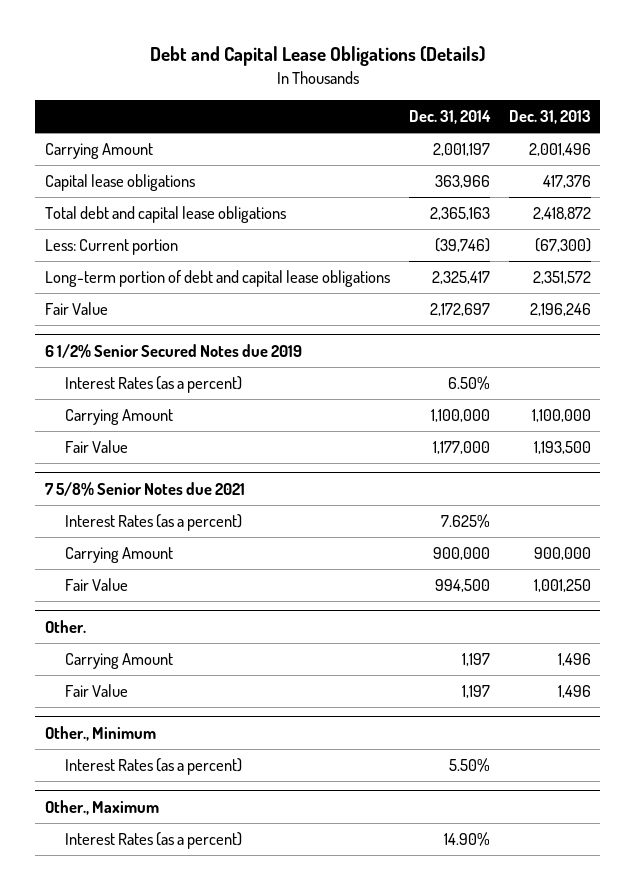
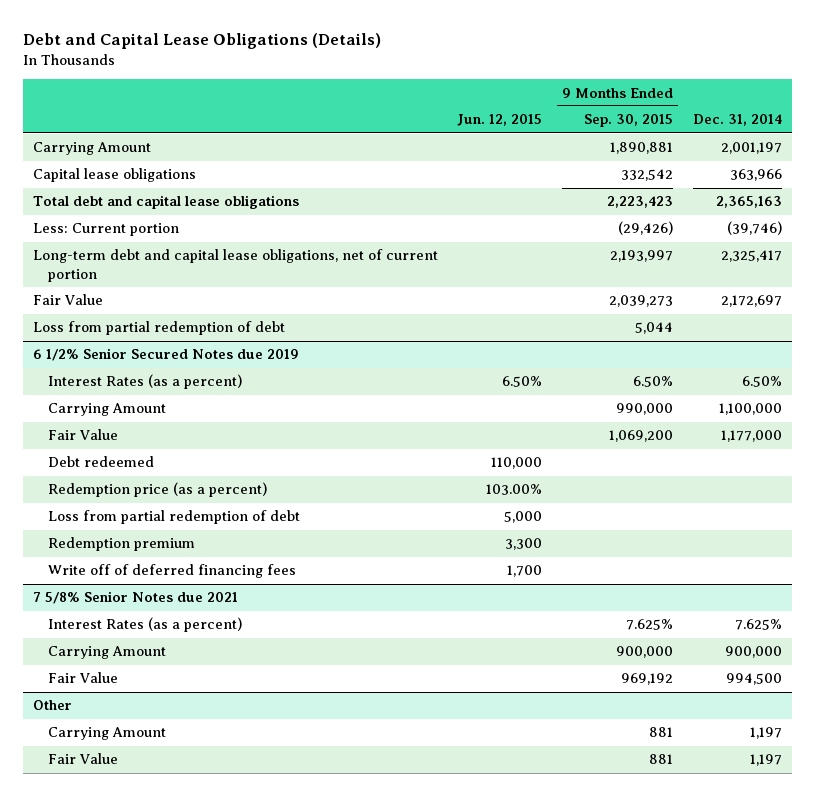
- | Dec. 31, 2014 | Dec. 31, 2013
+ | Jun. 12, 2015 | 9 Months Ended Sep. 30, 2015 | Dec. 31, 2014
- Long-term portion of debt and capital lease obligations | 2,325,417 | 2,351,572
+ Long-term debt and capital lease obligations, net of current portion | | 2,193,997 | 2,325,417
+ Loss from partial redemption of debt | | 5,044 |
@ 6 1/2% Senior Secured Notes due 2019
+ Debt redeemed | 110,000 | |
+ Redemption price (as a percent) | 103.00% | |
+ Loss from partial redemption of debt | 5,000 | |
+ Redemption premium | 3,300 | |
+ Write off of deferred financing fees | 1,700 | |
- Other.
+ Other
- Other., Minimum
- Interest Rates (as a percent) | 5.50% |
- Other., Maximum
- Interest Rates (as a percent) | 14.90% |

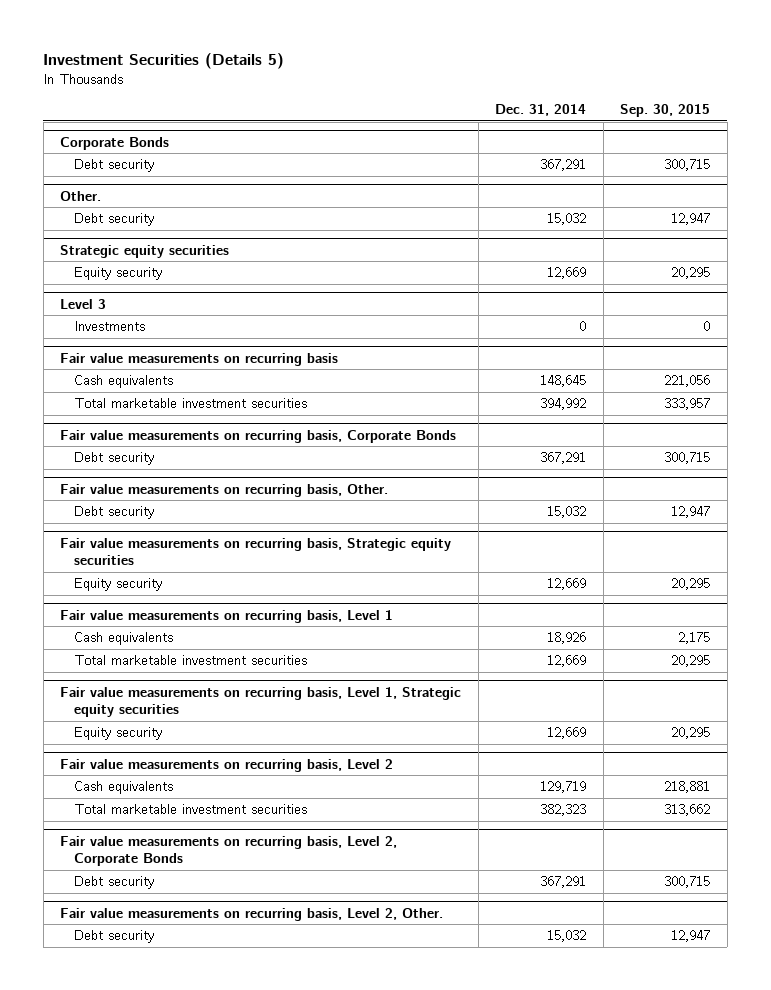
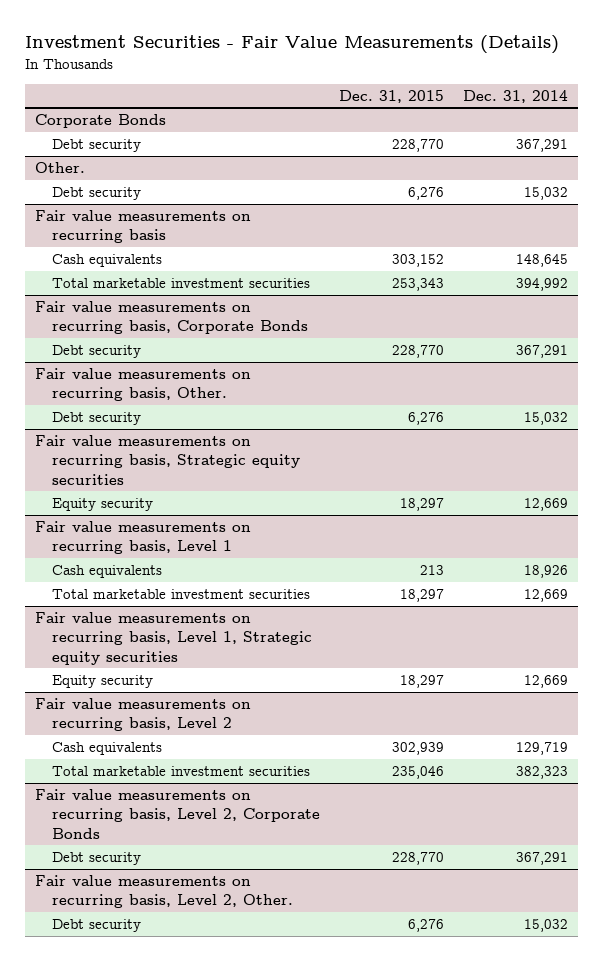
- Investment Securities (Details 5)
+ Investment Securities - Fair Value Measurements (Details)
- | Dec. 31, 2014 | Sep. 30, 2015
+ | Dec. 31, 2015 | Dec. 31, 2014
- Strategic equity securities
- Equity security | 12,669 | 20,295
- Level 3
- Investments | 0 | 0

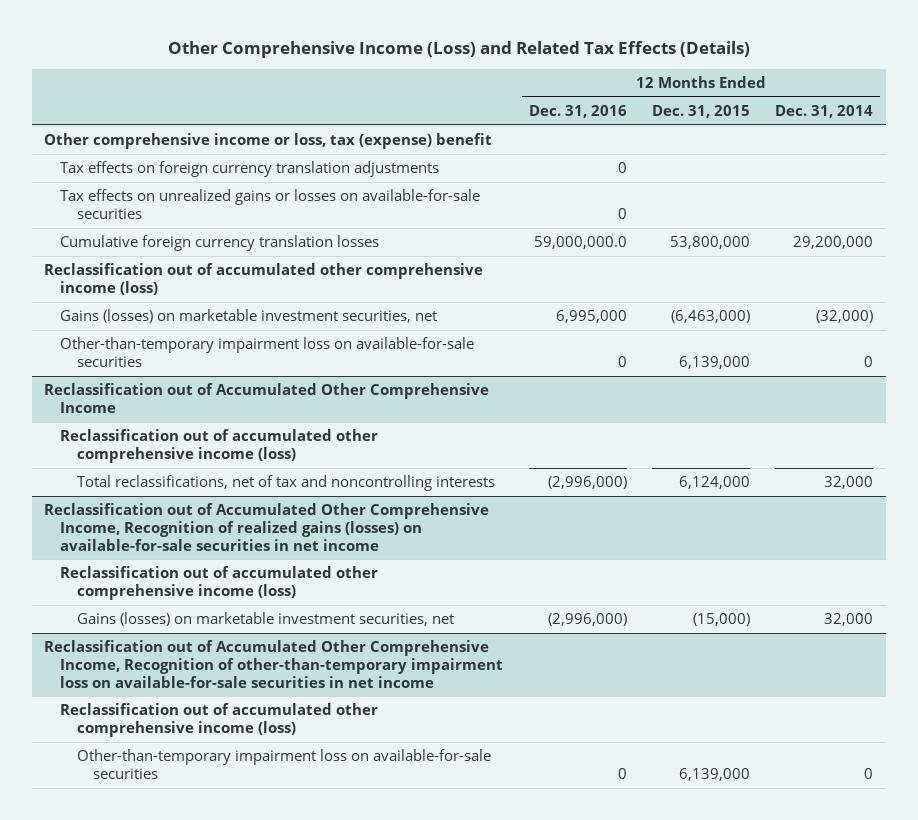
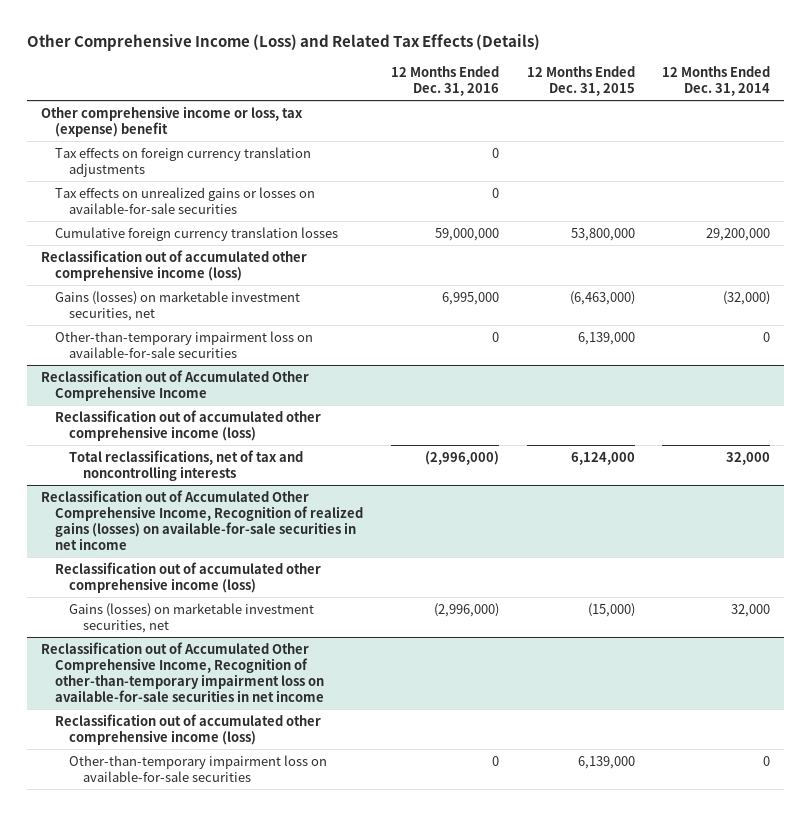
- Cumulative foreign currency translation losses | 59,000,000.0 | 53,800,000 | 29,200,000
+ Cumulative foreign currency translation losses | 59,000,000 | 53,800,000 | 29,200,000

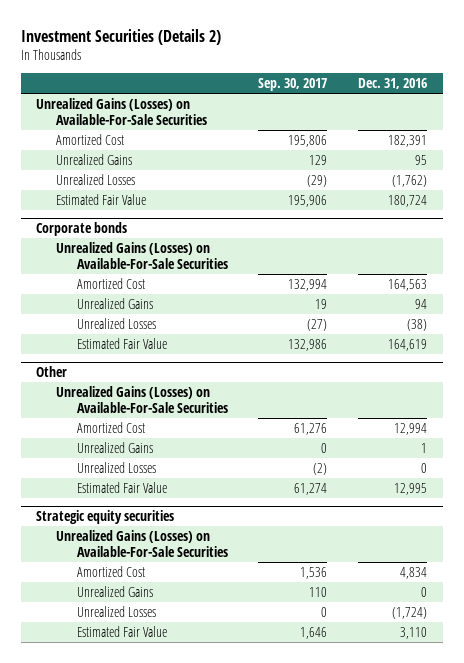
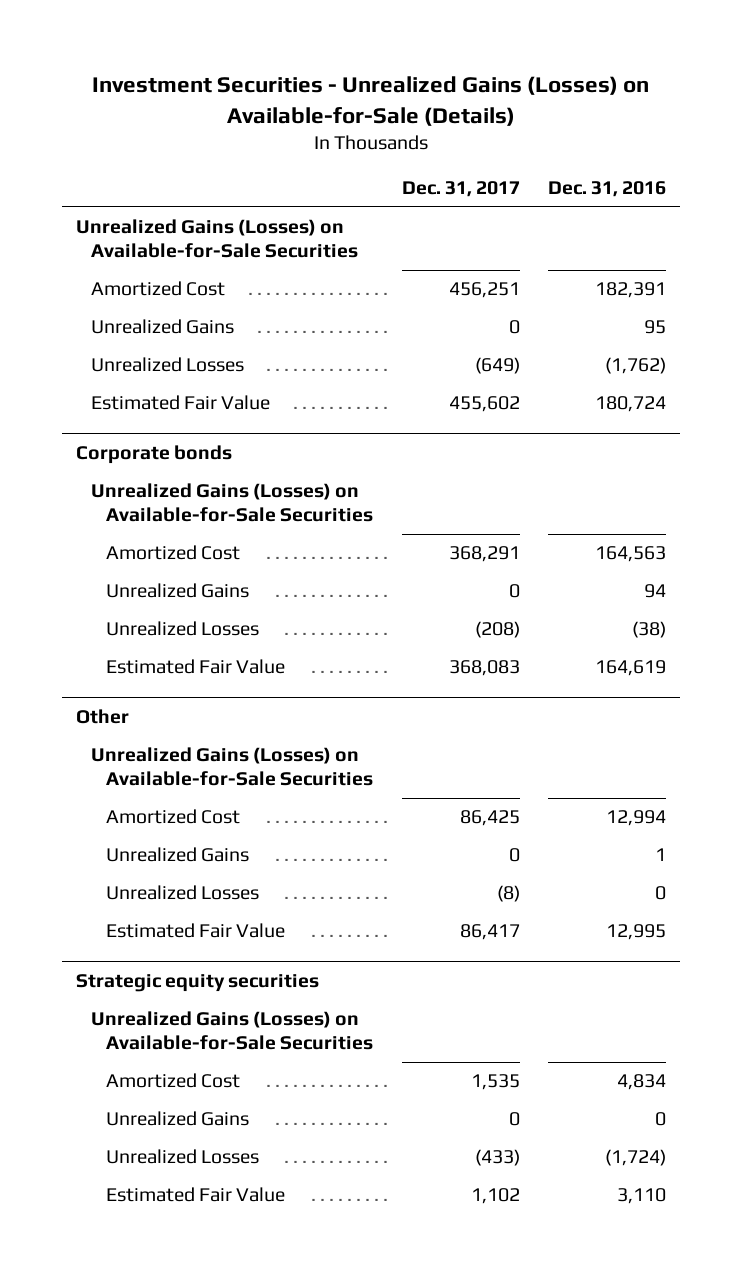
- Investment Securities (Details 2)
+ Investment Securities - Unrealized Gains (Losses) on Available-for-Sale (Details)
- | Sep. 30, 2017 | Dec. 31, 2016
+ | Dec. 31, 2017 | Dec. 31, 2016
- Unrealized Gains (Losses) on Available-For-Sale Securities
+ Unrealized Gains (Losses) on Available-for-Sale Securities
@ Corporate bonds
- Unrealized Gains (Losses) on Available-For-Sale Securities
+ Unrealized Gains (Losses) on Available-for-Sale Securities
@ Other
- Unrealized Gains (Losses) on Available-For-Sale Securities
+ Unrealized Gains (Losses) on Available-for-Sale Securities
@ Strategic equity securities
- Unrealized Gains (Losses) on Available-For-Sale Securities
+ Unrealized Gains (Losses) on Available-for-Sale Securities

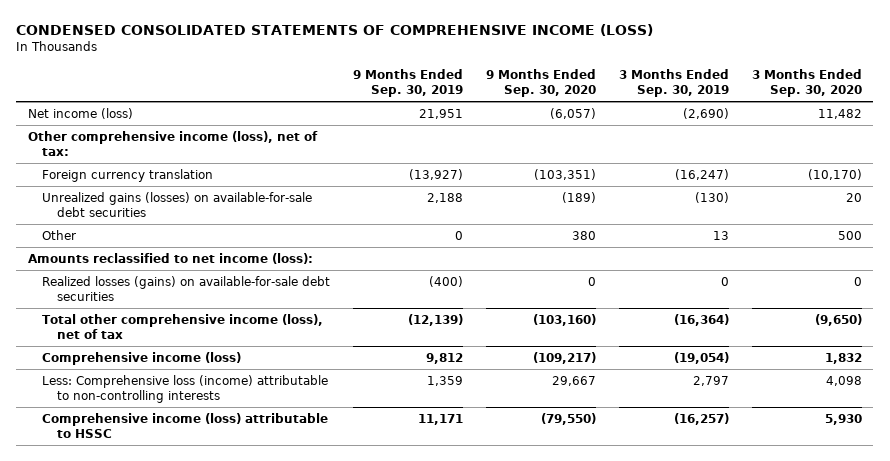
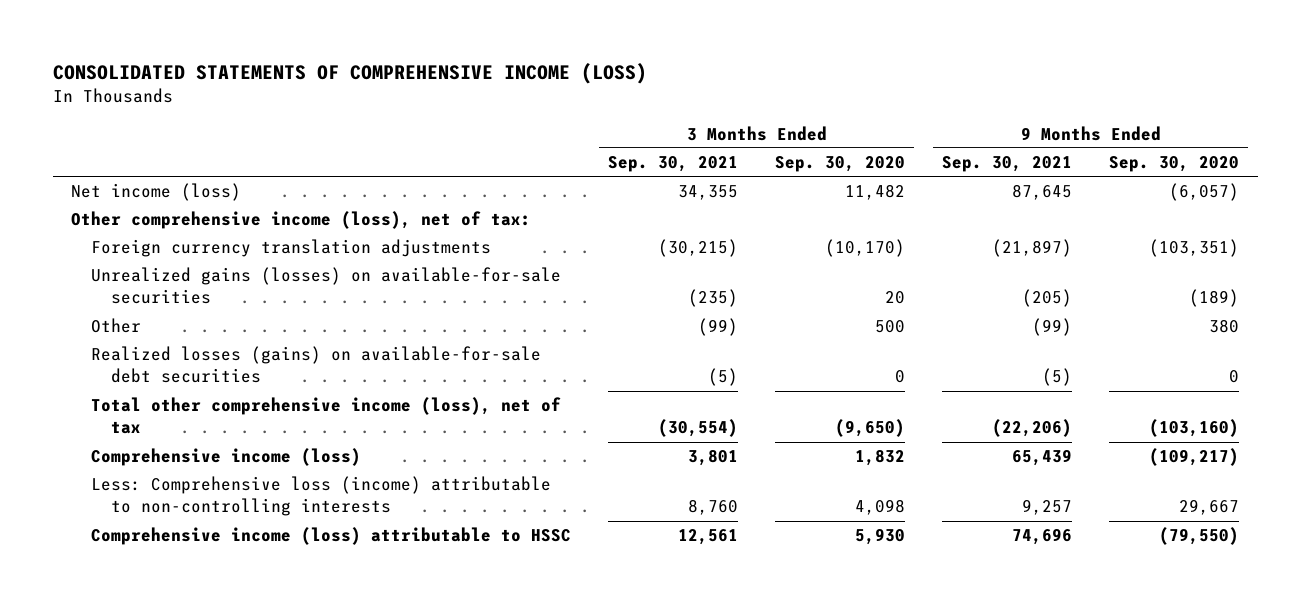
- CONDENSED CONSOLIDATED STATEMENTS OF COMPREHENSIVE INCOME (LOSS)
+ CONSOLIDATED STATEMENTS OF COMPREHENSIVE INCOME (LOSS)
- | 9 Months Ended Sep. 30, 2019 | 9 Months Ended Sep. 30, 2020 | 3 Months Ended Sep. 30, 2019 | 3 Months Ended Sep. 30, 2020
+ | 3 Months Ended Sep. 30, 2021 | 3 Months Ended Sep. 30, 2020 | 9 Months Ended Sep. 30, 2021 | 9 Months Ended Sep. 30, 2020
- Foreign currency translation | (13,927) | (103,351) | (16,247) | (10,170)
- Unrealized gains (losses) on available-for-sale debt securities | 2,188 | (189) | (130) | 20
+ Foreign currency translation adjustments | (30,215) | (10,170) | (21,897) | (103,351)
+ Unrealized gains (losses) on available-for-sale securities | (235) | 20 | (205) | (189)
- Amounts reclassified to net income (loss):

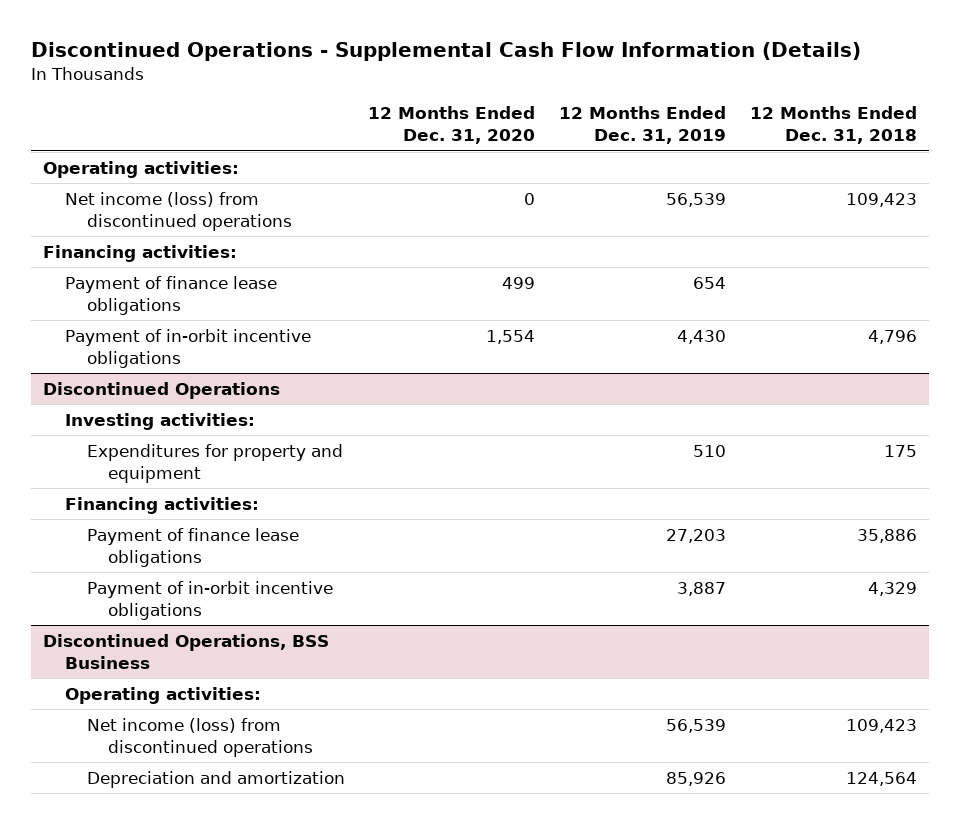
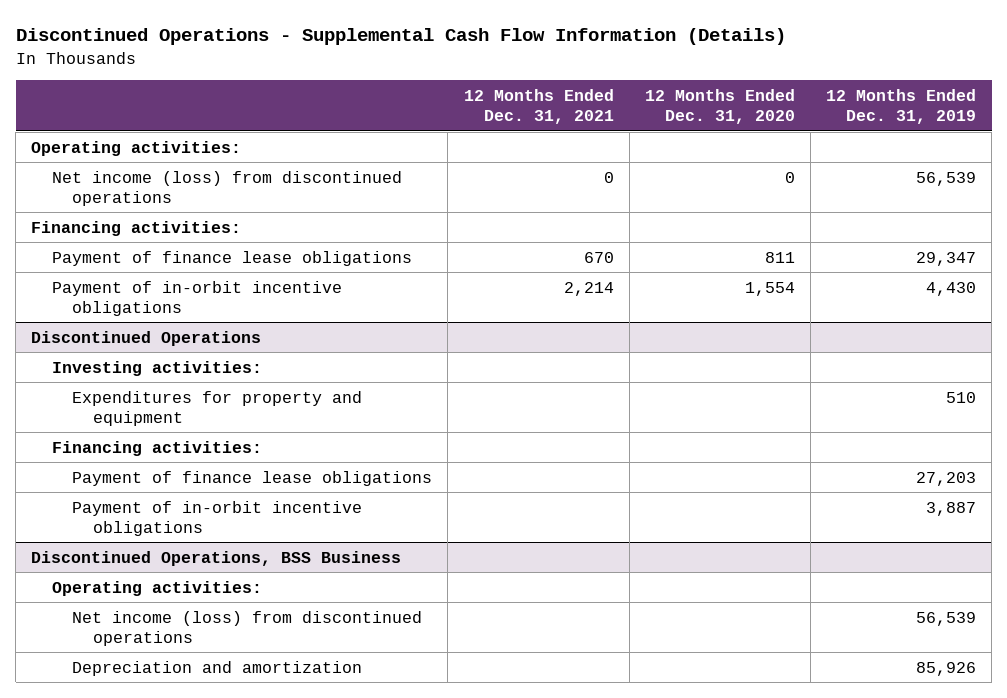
- | 12 Months Ended Dec. 31, 2020 | 12 Months Ended Dec. 31, 2019 | 12 Months Ended Dec. 31, 2018
+ | 12 Months Ended Dec. 31, 2021 | 12 Months Ended Dec. 31, 2020 | 12 Months Ended Dec. 31, 2019
- Payment of finance lease obligations | 499 | 654 |
+ Payment of finance lease obligations | 670 | 811 | 29,347

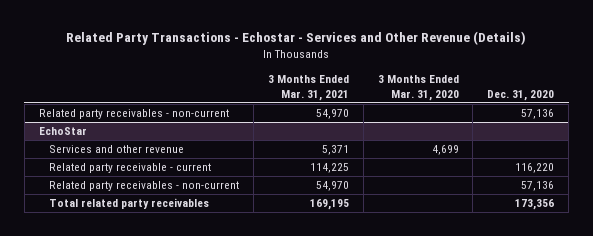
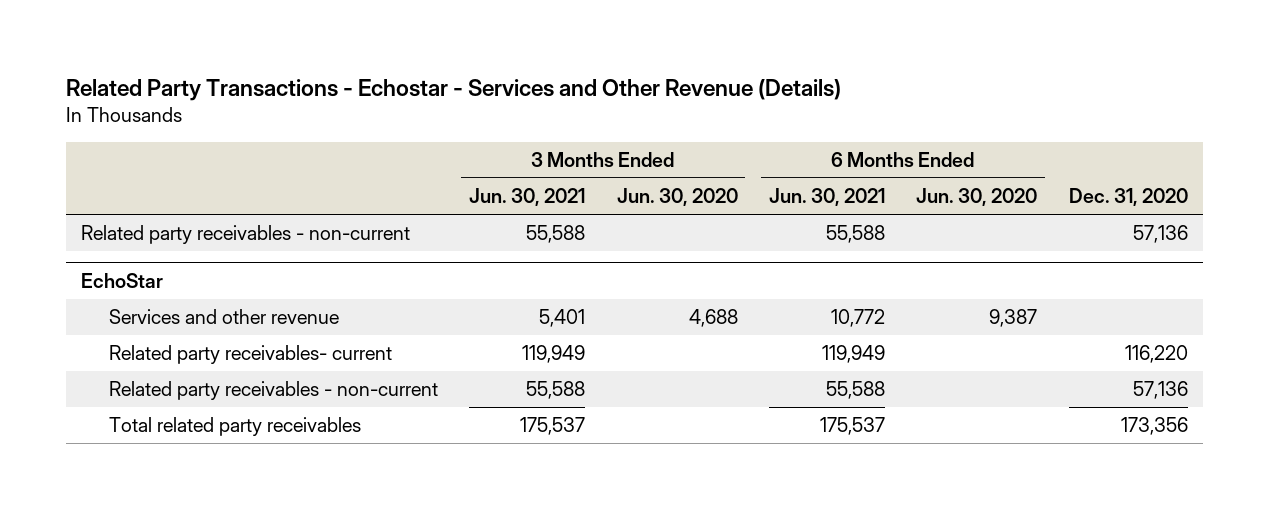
- | 3 Months Ended Mar. 31, 2021 | 3 Months Ended Mar. 31, 2020 | Dec. 31, 2020
+ | 3 Months Ended Jun. 30, 2021 | 3 Months Ended Jun. 30, 2020 | 6 Months Ended Jun. 30, 2021 | 6 Months Ended Jun. 30, 2020 | Dec. 31, 2020
@ EchoStar
- Related party receivable - current | 114,225 | | 116,220
+ Related party receivables- current | 119,949 | | 119,949 | | 116,220

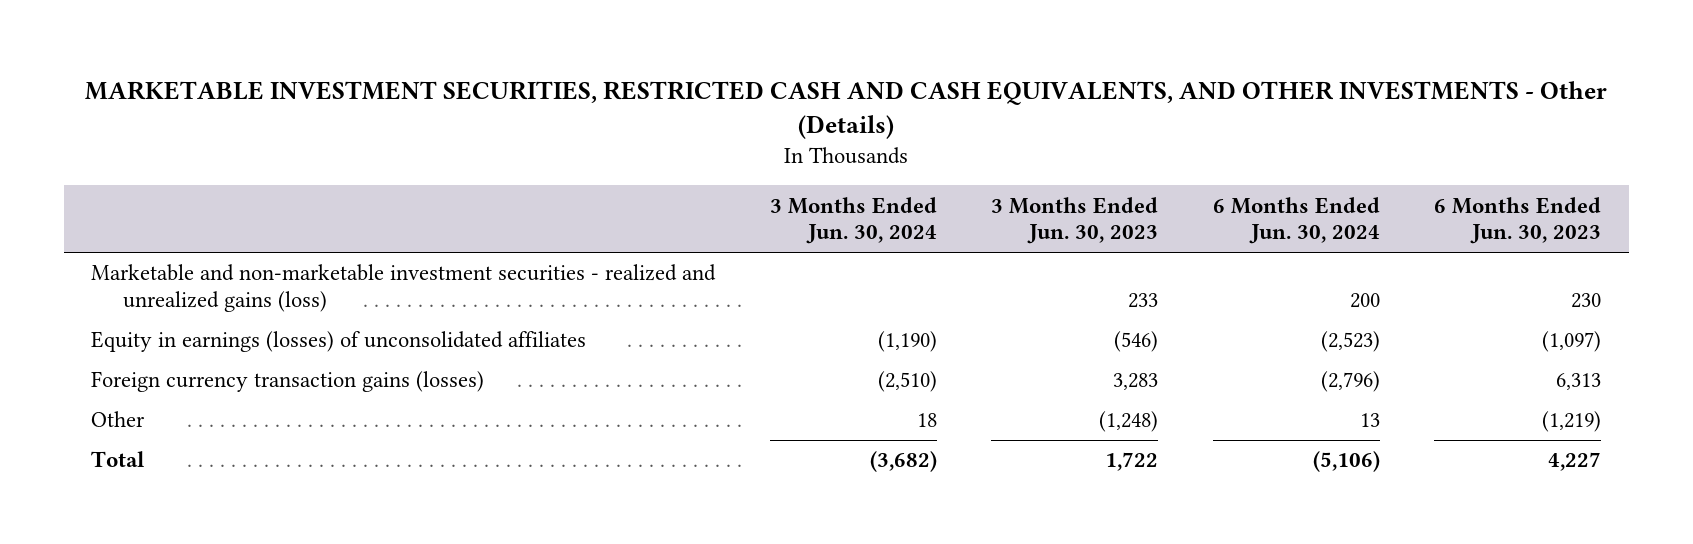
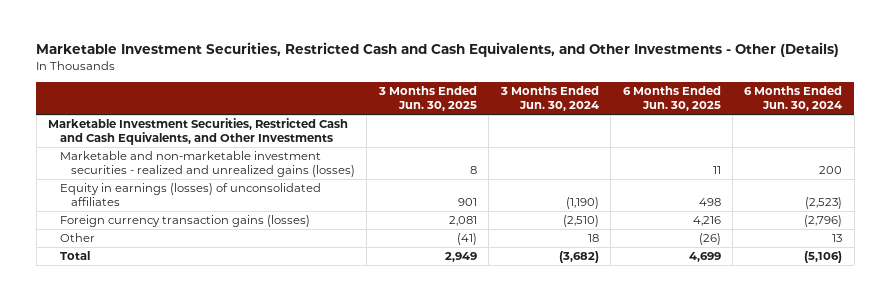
- MARKETABLE INVESTMENT SECURITIES, RESTRICTED CASH AND CASH EQUIVALENTS, AND OTHER INVESTMENTS - Other (Details)
+ Marketable Investment Securities, Restricted Cash and Cash Equivalents, and Other Investments - Other (Details)
- | 3 Months Ended Jun. 30, 2024 | 3 Months Ended Jun. 30, 2023 | 6 Months Ended Jun. 30, 2024 | 6 Months Ended Jun. 30, 2023
+ | 3 Months Ended Jun. 30, 2025 | 3 Months Ended Jun. 30, 2024 | 6 Months Ended Jun. 30, 2025 | 6 Months Ended Jun. 30, 2024
- Marketable and non-marketable investment securities - realized and unrealized gains (loss) | | 233 | 200 | 230
+ Marketable Investment Securities, Restricted Cash and Cash Equivalents, and Other Investments
+ Marketable and non-marketable investment securities - realized and unrealized gains (losses) | 8 | | 11 | 200

